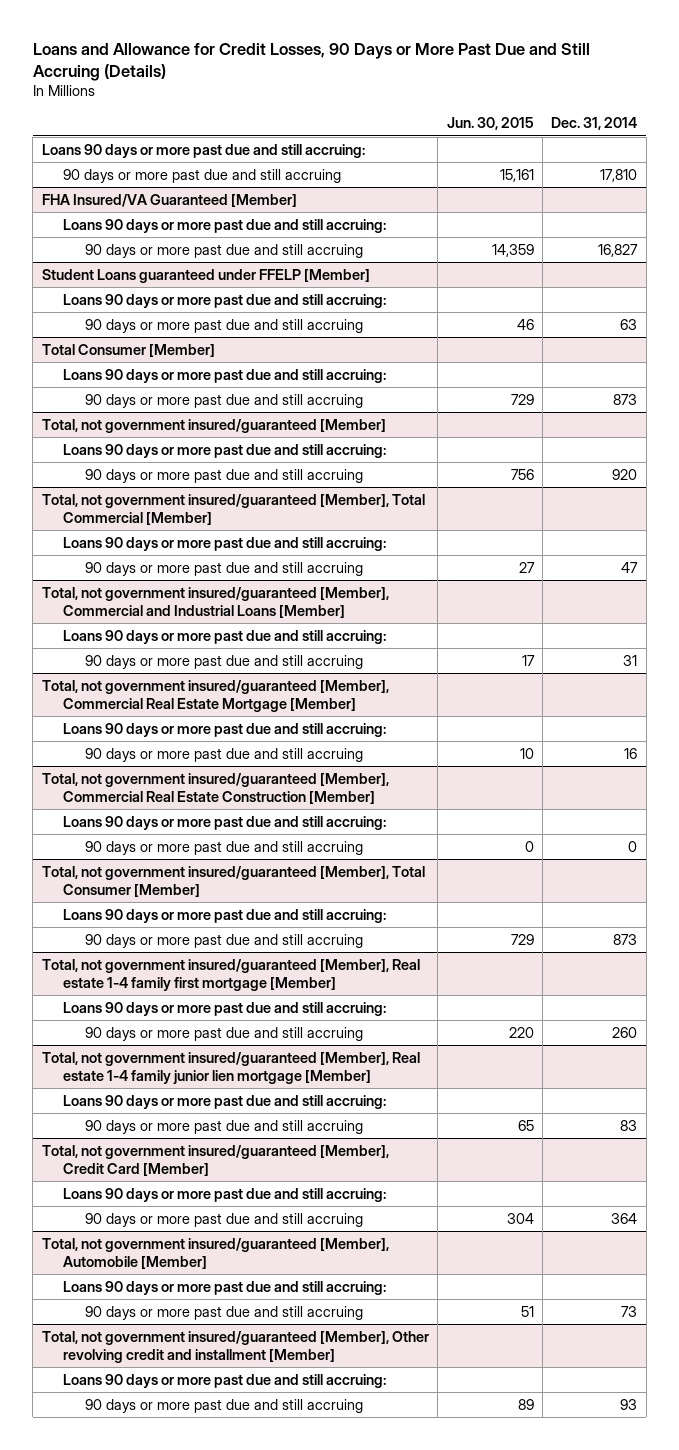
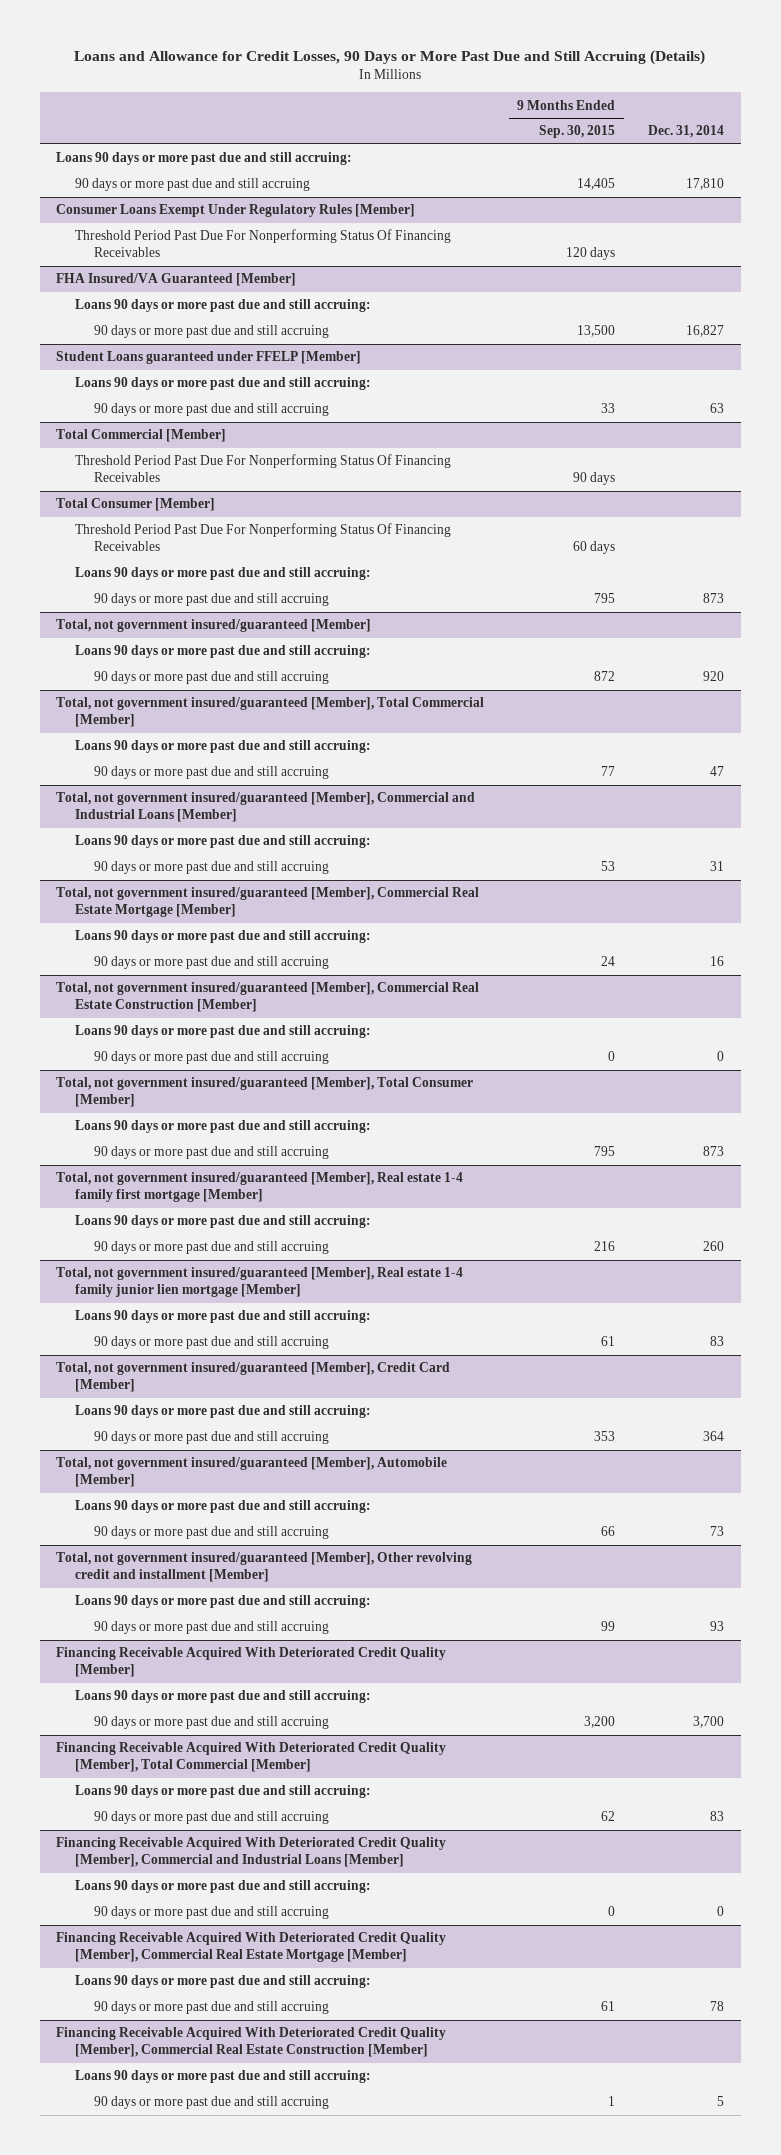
- | Jun. 30, 2015 | Dec. 31, 2014
+ | 9 Months Ended Sep. 30, 2015 | Dec. 31, 2014
+ Consumer Loans Exempt Under Regulatory Rules [Member]
+ Threshold Period Past Due For Nonperforming Status Of Financing Receivables | 120 days |
+ Total Commercial [Member]
+ Threshold Period Past Due For Nonperforming Status Of Financing Receivables | 90 days |
@ Total Consumer [Member]
+ Threshold Period Past Due For Nonperforming Status Of Financing Receivables | 60 days |
+ Financing Receivable Acquired With Deteriorated Credit Quality [Member]
+ Loans 90 days or more past due and still accruing:
+ 90 days or more past due and still accruing | 3,200 | 3,700
+ Financing Receivable Acquired With Deteriorated Credit Quality [Member], Total Commercial [Member]
+ Loans 90 days or more past due and still accruing:
+ 90 days or more past due and still accruing | 62 | 83
+ Financing Receivable Acquired With Deteriorated Credit Quality [Member], Commercial and Industrial Loans [Member]
+ Loans 90 days or more past due and still accruing:
+ 90 days or more past due and still accruing | 0 | 0
+ Financing Receivable Acquired With Deteriorated Credit Quality [Member], Commercial Real Estate Mortgage [Member]
+ Loans 90 days or more past due and still accruing:
+ 90 days or more past due and still accruing | 61 | 78
+ Financing Receivable Acquired With Deteriorated Credit Quality [Member], Commercial Real Estate Construction [Member]
+ Loans 90 days or more past due and still accruing:
+ 90 days or more past due and still accruing | 1 | 5

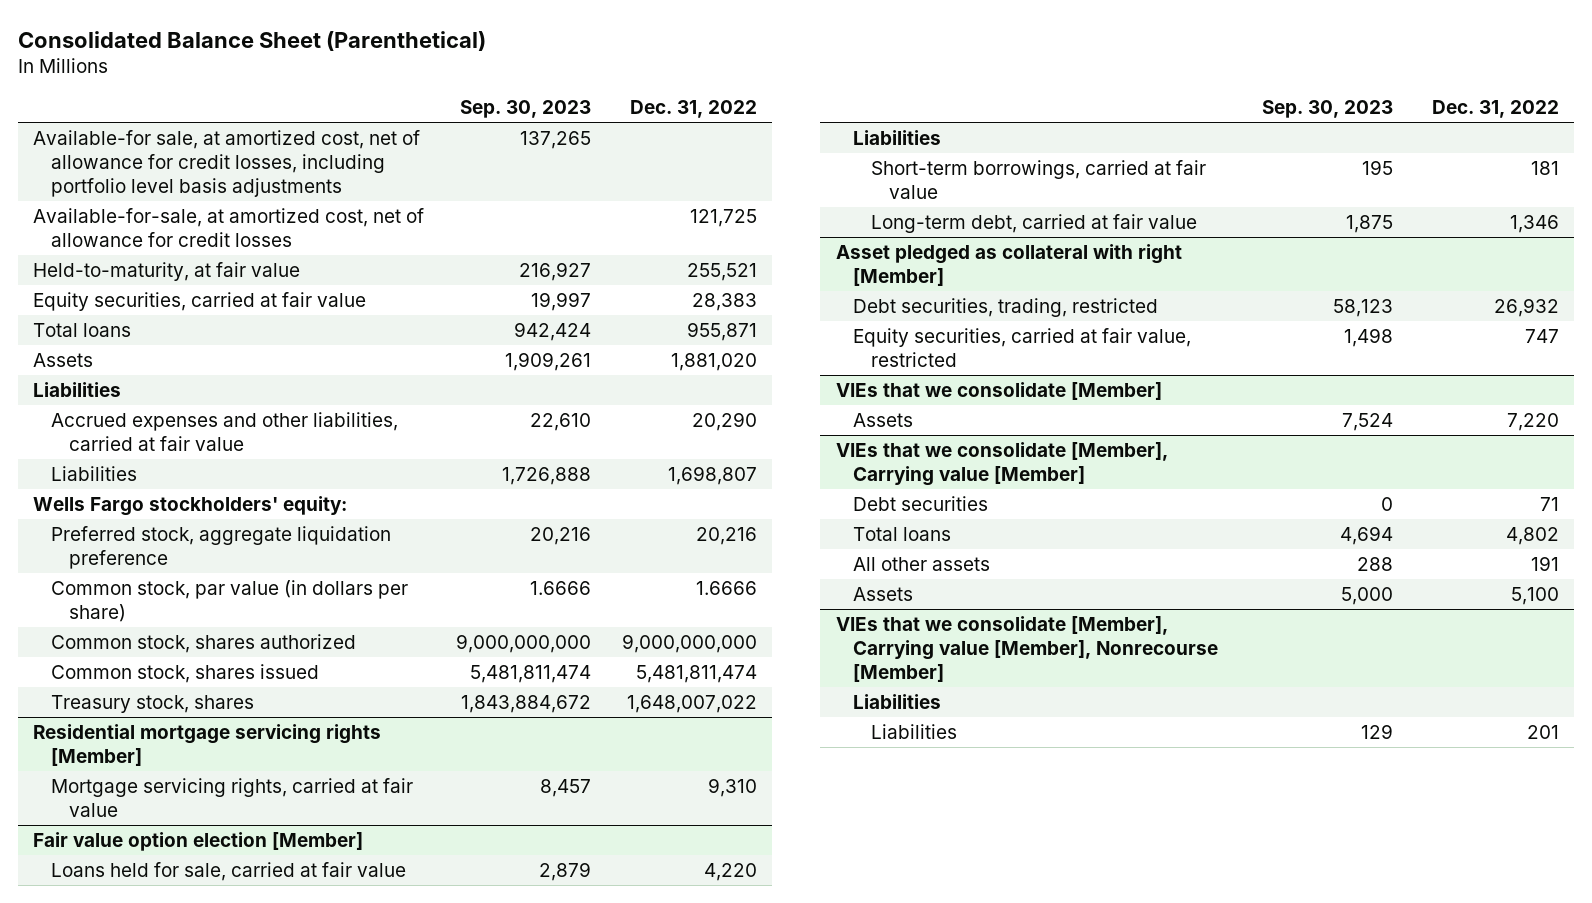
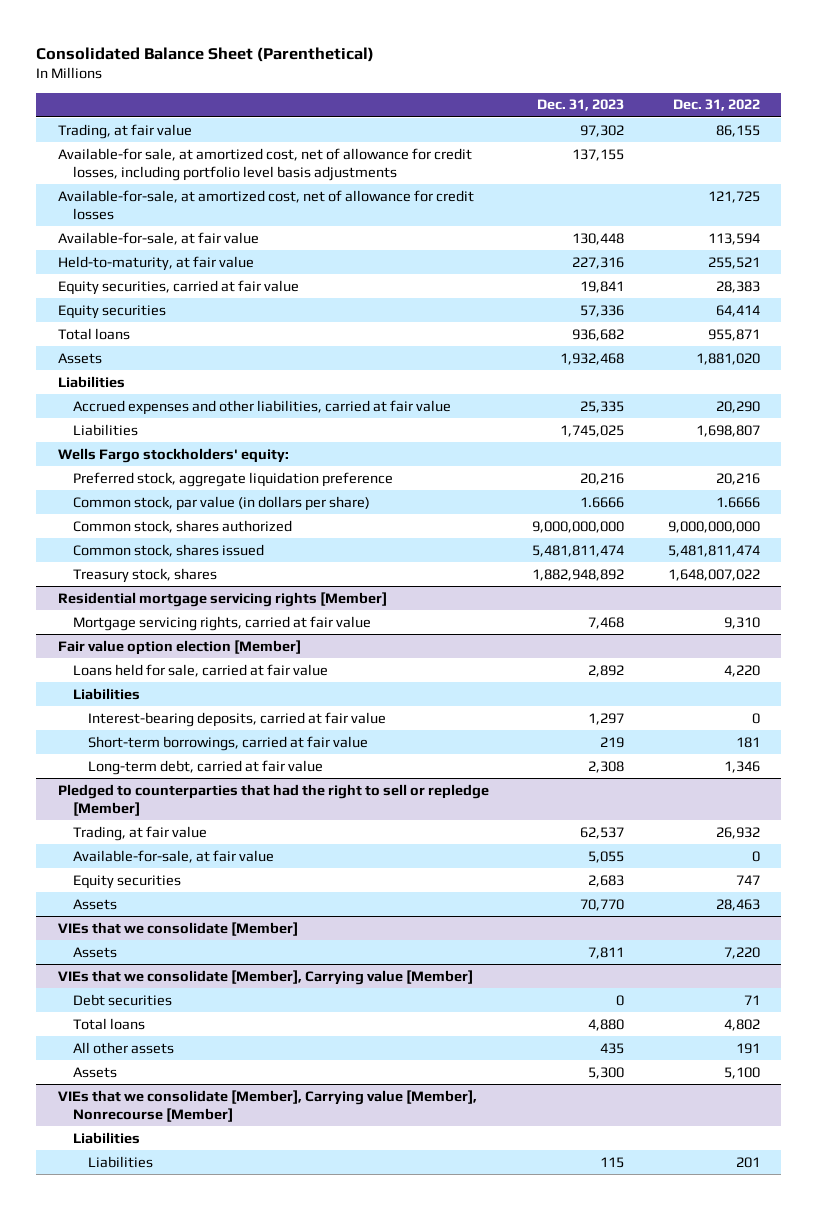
- | Sep. 30, 2023 | Dec. 31, 2022
+ | Dec. 31, 2023 | Dec. 31, 2022
+ Trading, at fair value | 97,302 | 86,155
+ Available-for-sale, at fair value | 130,448 | 113,594
+ Equity securities | 57,336 | 64,414
@ Fair value option election [Member]
+ Interest-bearing deposits, carried at fair value | 1,297 | 0
- Asset pledged as collateral with right [Member]
- Debt securities, trading, restricted | 58,123 | 26,932
- Equity securities, carried at fair value, restricted | 1,498 | 747
+ Pledged to counterparties that had the right to sell or repledge [Member]
+ Trading, at fair value | 62,537 | 26,932
+ Available-for-sale, at fair value | 5,055 | 0
+ Equity securities | 2,683 | 747
+ Assets | 70,770 | 28,463

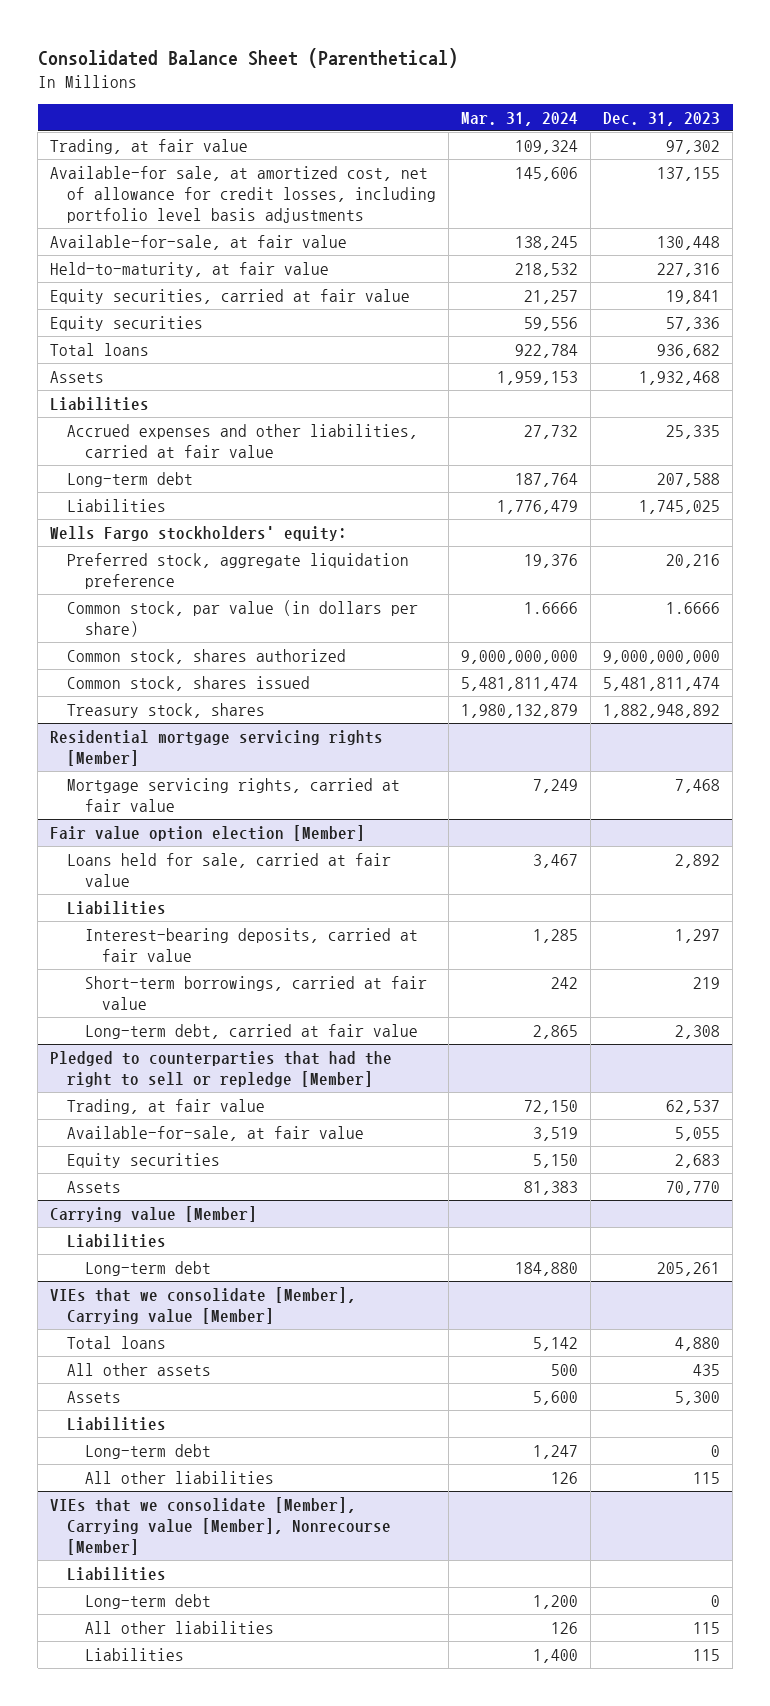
- | Dec. 31, 2023 | Dec. 31, 2022
+ | Mar. 31, 2024 | Dec. 31, 2023
- Available-for-sale, at amortized cost, net of allowance for credit losses | | 121,725
+ Long-term debt | 187,764 | 207,588
- VIEs that we consolidate [Member]
- Assets | 7,811 | 7,220
+ Carrying value [Member]
+ Liabilities
+ Long-term debt | 184,880 | 205,261
@ VIEs that we consolidate [Member], Carrying value [Member]
- Debt securities | 0 | 71
+ Liabilities
+ Long-term debt | 1,247 | 0
+ All other liabilities | 126 | 115
@ VIEs that we consolidate [Member], Carrying value [Member], Nonrecourse [Member]
+ Long-term debt | 1,200 | 0
+ All other liabilities | 126 | 115

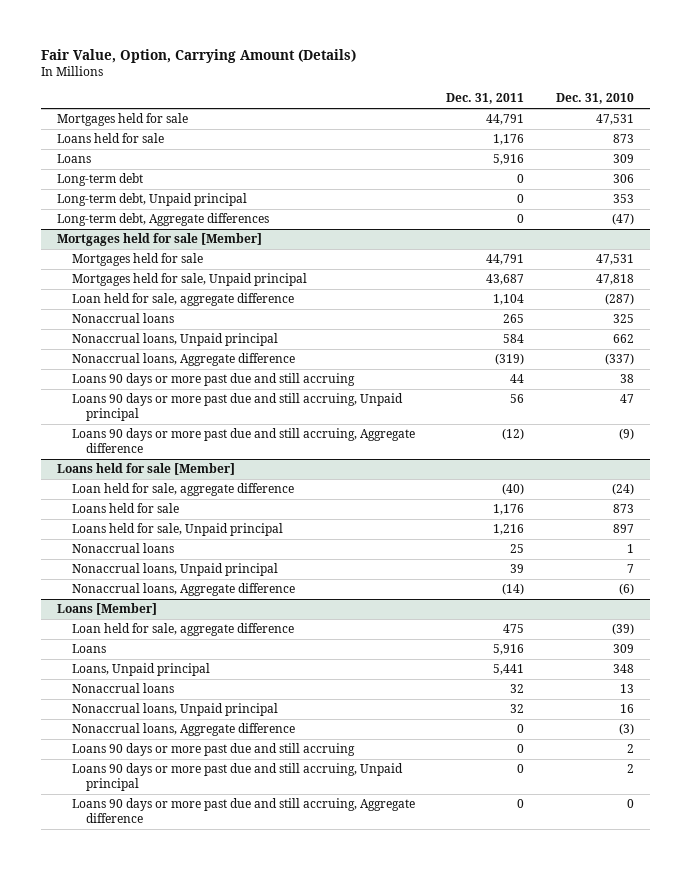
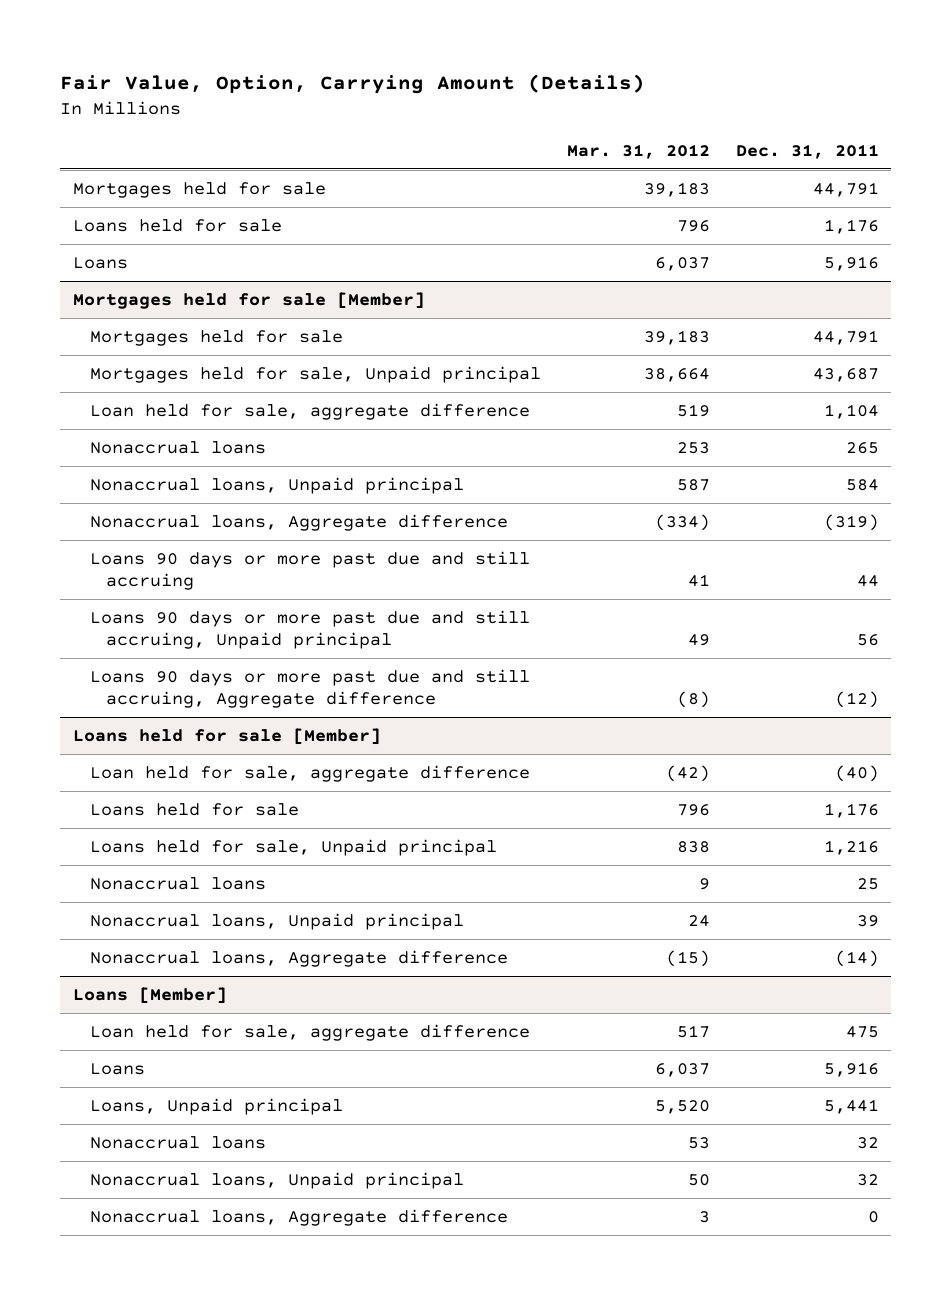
- | Dec. 31, 2011 | Dec. 31, 2010
+ | Mar. 31, 2012 | Dec. 31, 2011
- Long-term debt | 0 | 306
- Long-term debt, Unpaid principal | 0 | 353
- Long-term debt, Aggregate differences | 0 | (47)
@ Loans [Member]
- Loans 90 days or more past due and still accruing | 0 | 2
- Loans 90 days or more past due and still accruing, Unpaid principal | 0 | 2
- Loans 90 days or more past due and still accruing, Aggregate difference | 0 | 0

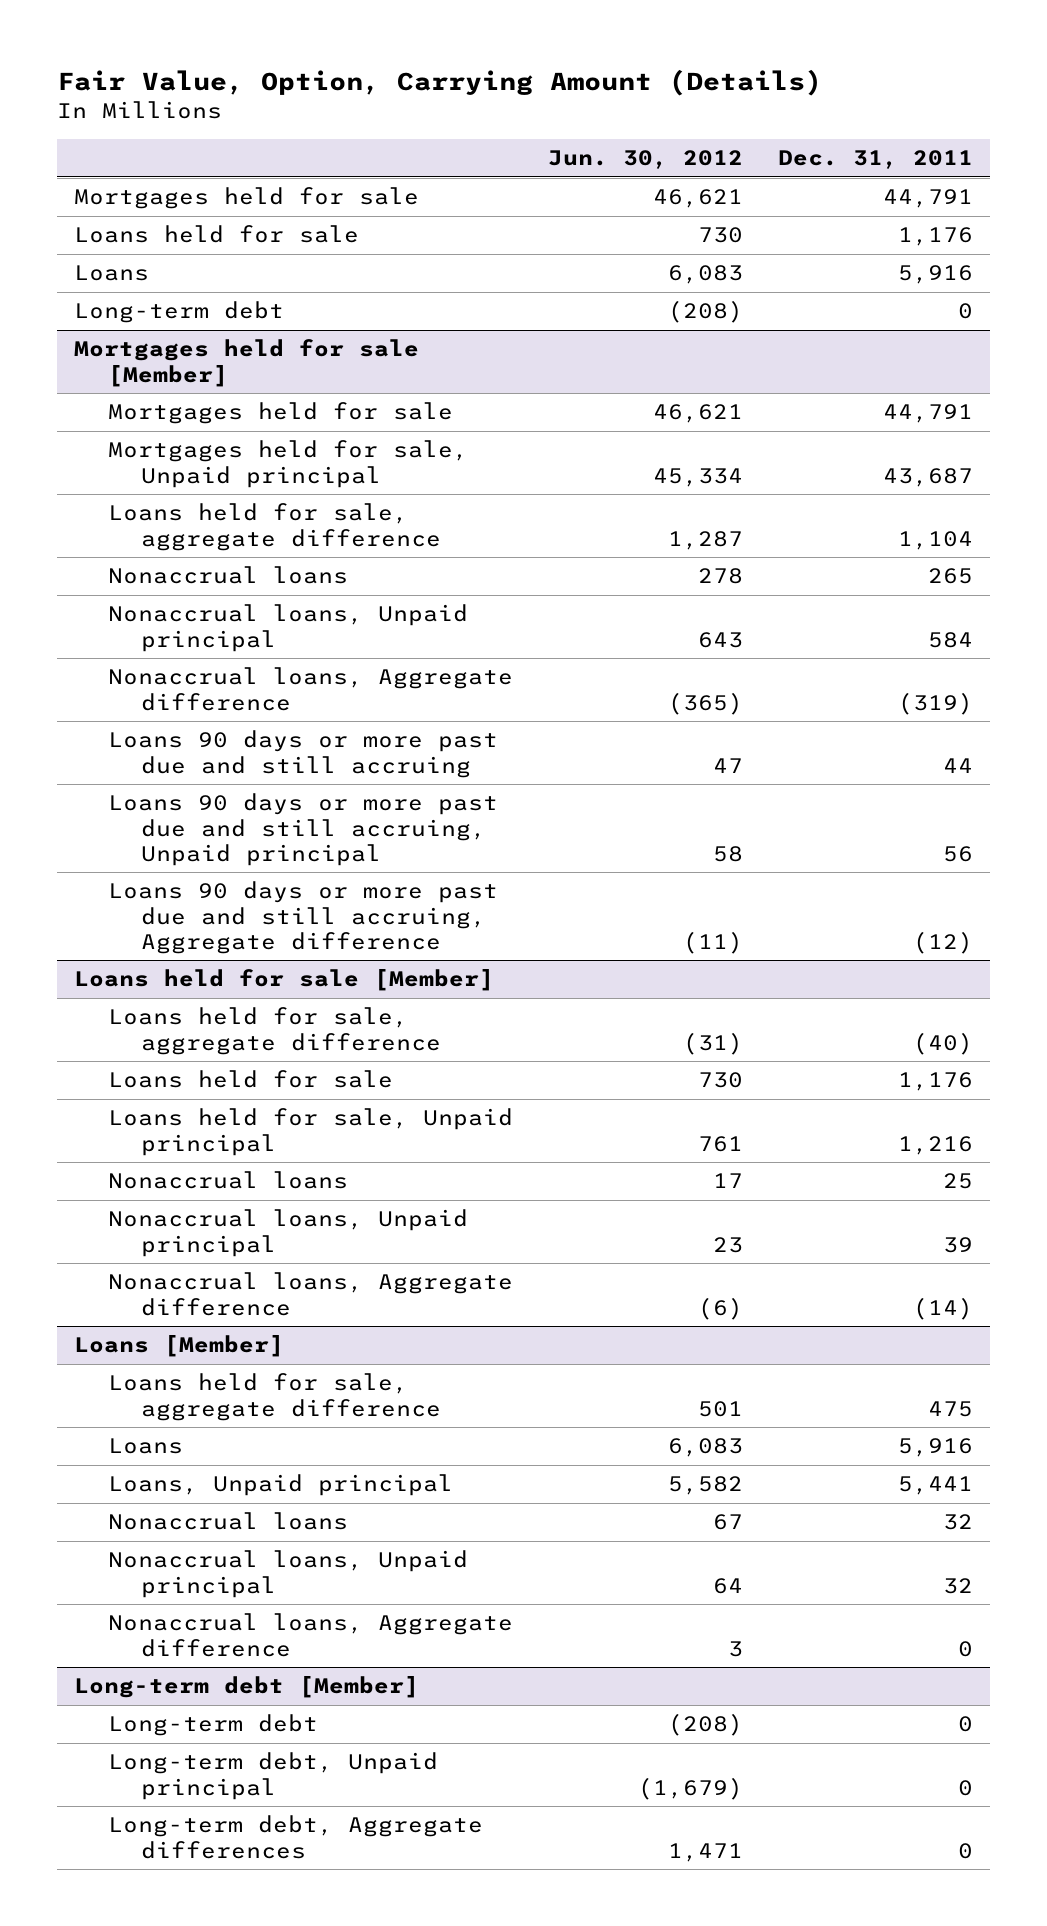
- | Mar. 31, 2012 | Dec. 31, 2011
+ | Jun. 30, 2012 | Dec. 31, 2011
+ Long-term debt | (208) | 0
@ Mortgages held for sale [Member]
- Loan held for sale, aggregate difference | 519 | 1,104
+ Loans held for sale, aggregate difference | 1,287 | 1,104
@ Loans held for sale [Member]
- Loan held for sale, aggregate difference | (42) | (40)
+ Loans held for sale, aggregate difference | (31) | (40)
@ Loans [Member]
- Loan held for sale, aggregate difference | 517 | 475
+ Loans held for sale, aggregate difference | 501 | 475
+ Long-term debt [Member]
+ Long-term debt | (208) | 0
+ Long-term debt, Unpaid principal | (1,679) | 0
+ Long-term debt, Aggregate differences | 1,471 | 0

